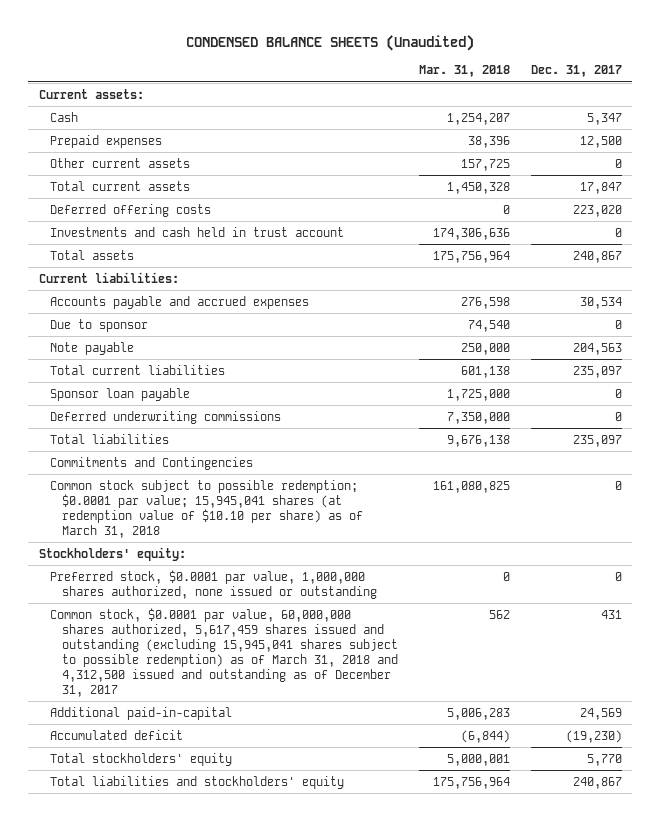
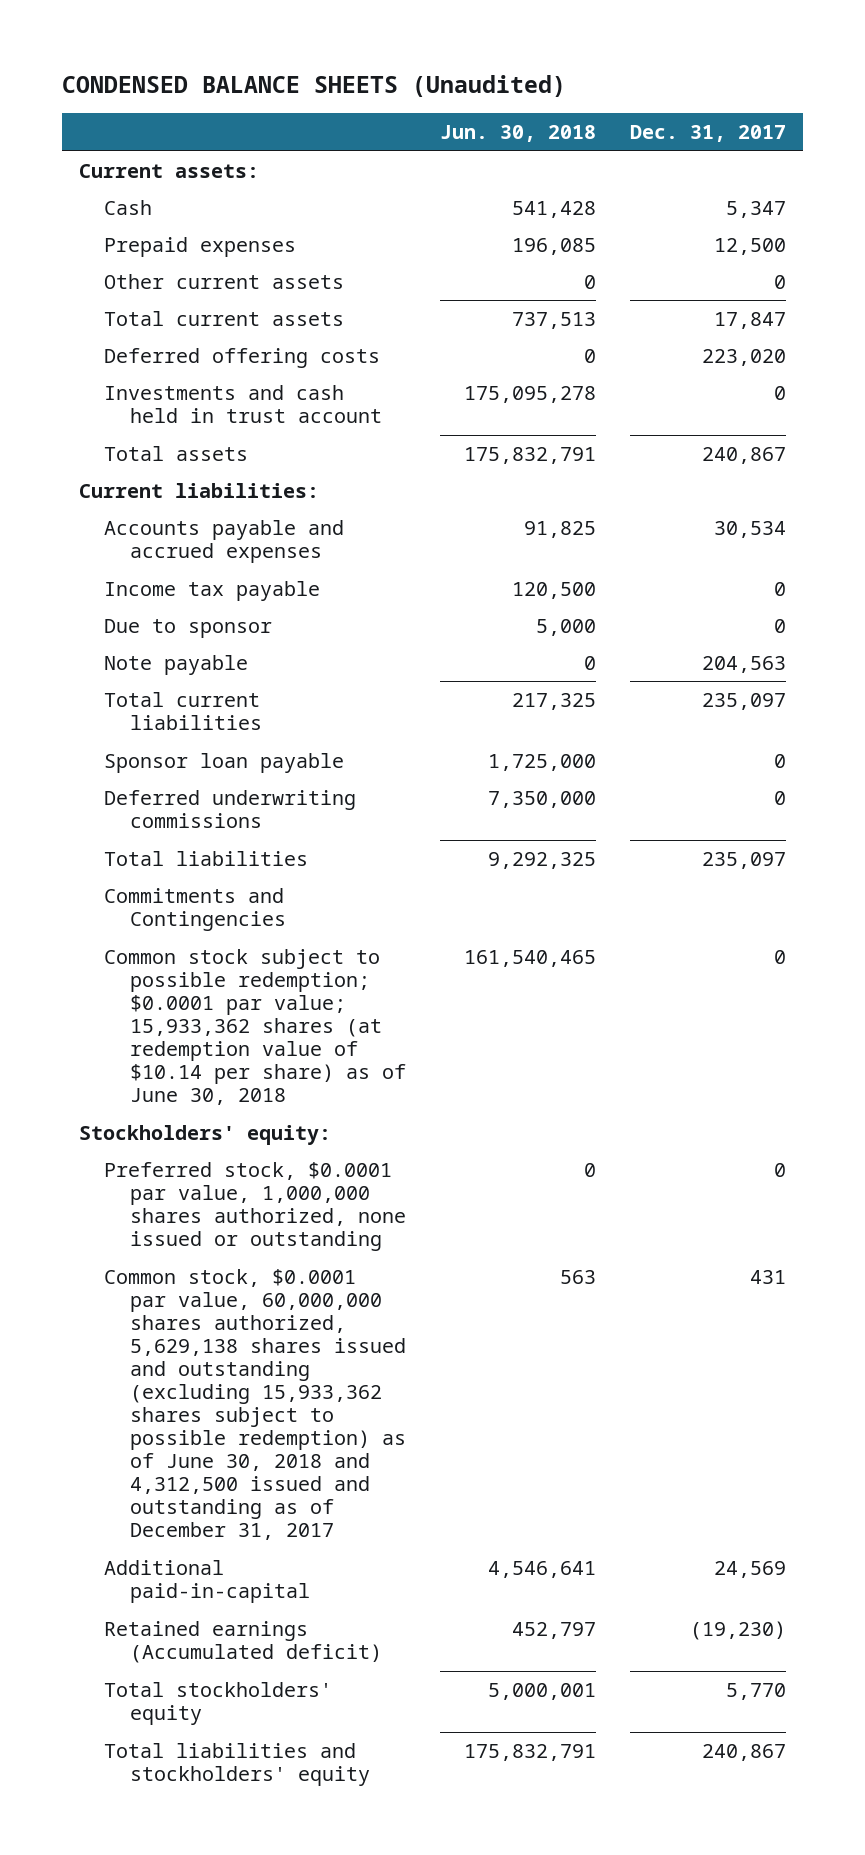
- | Mar. 31, 2018 | Dec. 31, 2017
+ | Jun. 30, 2018 | Dec. 31, 2017
+ Income tax payable | 120,500 | 0
- Common stock subject to possible redemption; $0.0001 par value; 15,945,041 shares (at redemption value of $10.10 per share) as of March 31, 2018 | 161,080,825 | 0
+ Common stock subject to possible redemption; $0.0001 par value; 15,933,362 shares (at redemption value of $10.14 per share) as of June 30, 2018 | 161,540,465 | 0
- Common stock, $0.0001 par value, 60,000,000 shares authorized, 5,617,459 shares issued and outstanding (excluding 15,945,041 shares subject to possible redemption) as of March 31, 2018 and 4,312,500 issued and outstanding as of December 31, 2017 | 562 | 431
+ Common stock, $0.0001 par value, 60,000,000 shares authorized, 5,629,138 shares issued and outstanding (excluding 15,933,362 shares subject to possible redemption) as of June 30, 2018 and 4,312,500 issued and outstanding as of December 31, 2017 | 563 | 431
- Accumulated deficit | (6,844) | (19,230)
+ Retained earnings (Accumulated deficit) | 452,797 | (19,230)

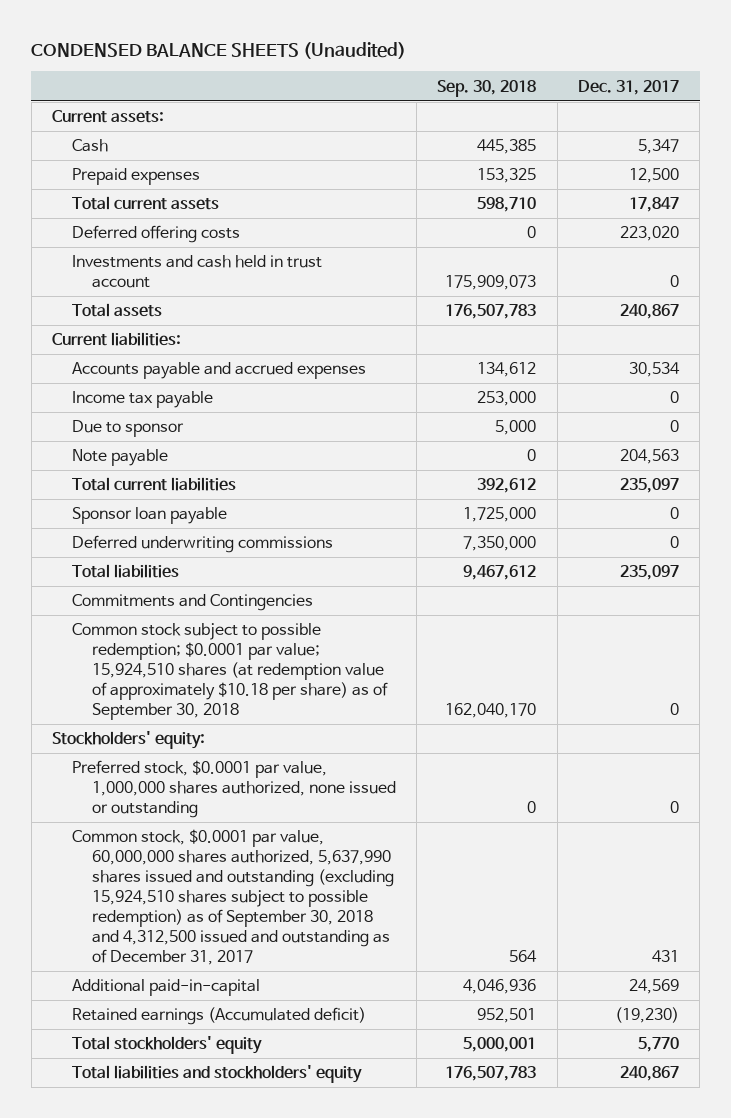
- | Jun. 30, 2018 | Dec. 31, 2017
+ | Sep. 30, 2018 | Dec. 31, 2017
- Other current assets | 0 | 0
- Common stock subject to possible redemption; $0.0001 par value; 15,933,362 shares (at redemption value of $10.14 per share) as of June 30, 2018 | 161,540,465 | 0
+ Common stock subject to possible redemption; $0.0001 par value; 15,924,510 shares (at redemption value of approximately $10.18 per share) as of September 30, 2018 | 162,040,170 | 0
- Common stock, $0.0001 par value, 60,000,000 shares authorized, 5,629,138 shares issued and outstanding (excluding 15,933,362 shares subject to possible redemption) as of June 30, 2018 and 4,312,500 issued and outstanding as of December 31, 2017 | 563 | 431
+ Common stock, $0.0001 par value, 60,000,000 shares authorized, 5,637,990 shares issued and outstanding (excluding 15,924,510 shares subject to possible redemption) as of September 30, 2018 and 4,312,500 issued and outstanding as of December 31, 2017 | 564 | 431

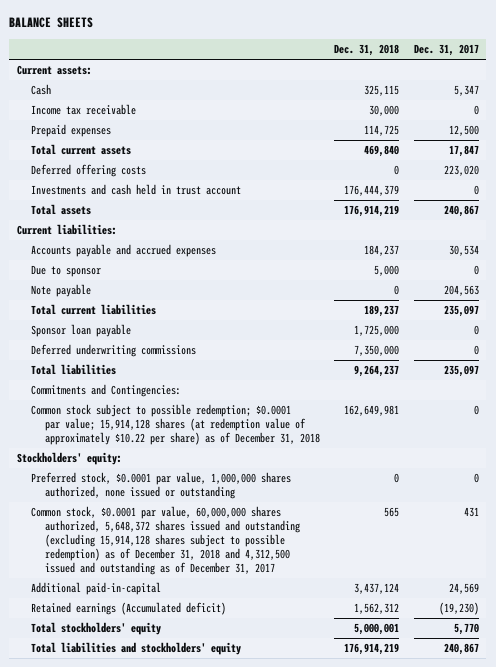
- CONDENSED BALANCE SHEETS (Unaudited)
+ BALANCE SHEETS
- | Sep. 30, 2018 | Dec. 31, 2017
+ | Dec. 31, 2018 | Dec. 31, 2017
+ Income tax receivable | 30,000 | 0
- Income tax payable | 253,000 | 0
- Commitments and Contingencies
- Common stock subject to possible redemption; $0.0001 par value; 15,924,510 shares (at redemption value of approximately $10.18 per share) as of September 30, 2018 | 162,040,170 | 0
+ Commitments and Contingencies:
+ Common stock subject to possible redemption; $0.0001 par value; 15,914,128 shares (at redemption value of approximately $10.22 per share) as of December 31, 2018 | 162,649,981 | 0
- Common stock, $0.0001 par value, 60,000,000 shares authorized, 5,637,990 shares issued and outstanding (excluding 15,924,510 shares subject to possible redemption) as of September 30, 2018 and 4,312,500 issued and outstanding as of December 31, 2017 | 564 | 431
+ Common stock, $0.0001 par value, 60,000,000 shares authorized, 5,648,372 shares issued and outstanding (excluding 15,914,128 shares subject to possible redemption) as of December 31, 2018 and 4,312,500 issued and outstanding as of December 31, 2017 | 565 | 431

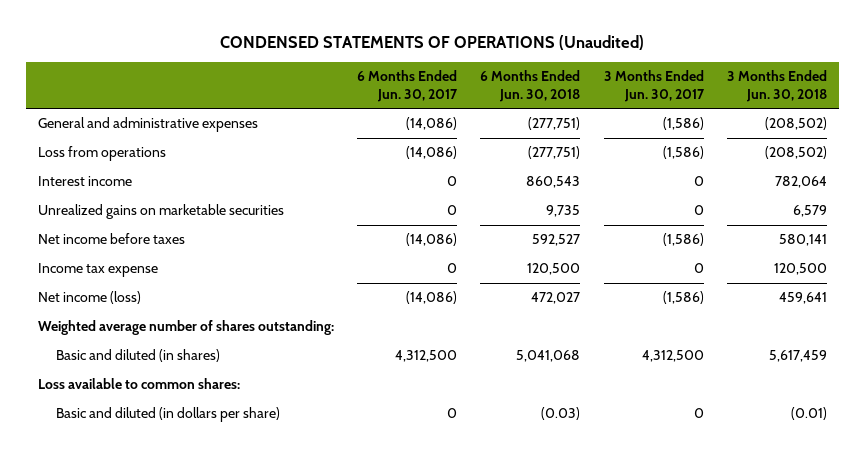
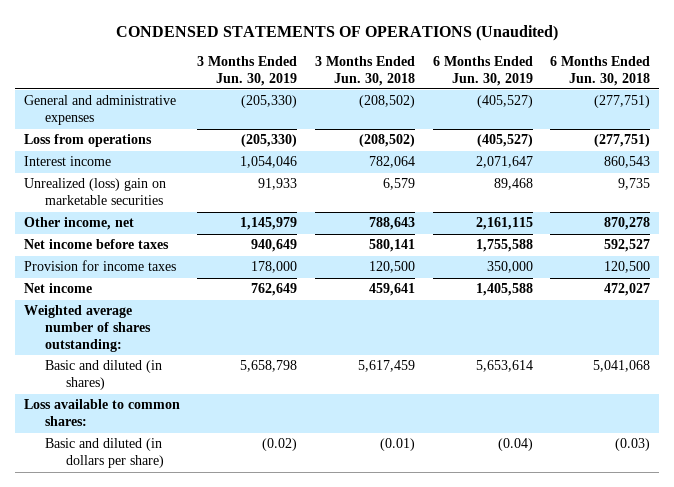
- | 6 Months Ended Jun. 30, 2017 | 6 Months Ended Jun. 30, 2018 | 3 Months Ended Jun. 30, 2017 | 3 Months Ended Jun. 30, 2018
+ | 3 Months Ended Jun. 30, 2019 | 3 Months Ended Jun. 30, 2018 | 6 Months Ended Jun. 30, 2019 | 6 Months Ended Jun. 30, 2018
- Unrealized gains on marketable securities | 0 | 9,735 | 0 | 6,579
+ Unrealized (loss) gain on marketable securities | 91,933 | 6,579 | 89,468 | 9,735
+ Other income, net | 1,145,979 | 788,643 | 2,161,115 | 870,278
- Income tax expense | 0 | 120,500 | 0 | 120,500
- Net income (loss) | (14,086) | 472,027 | (1,586) | 459,641
+ Provision for income taxes | 178,000 | 120,500 | 350,000 | 120,500
+ Net income | 762,649 | 459,641 | 1,405,588 | 472,027

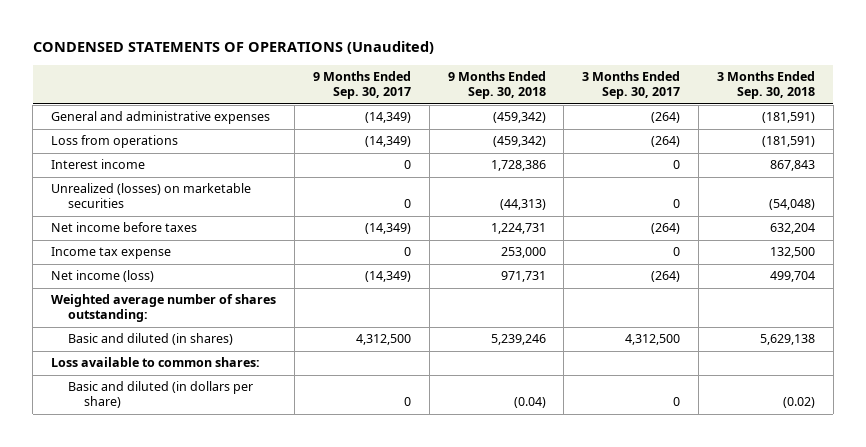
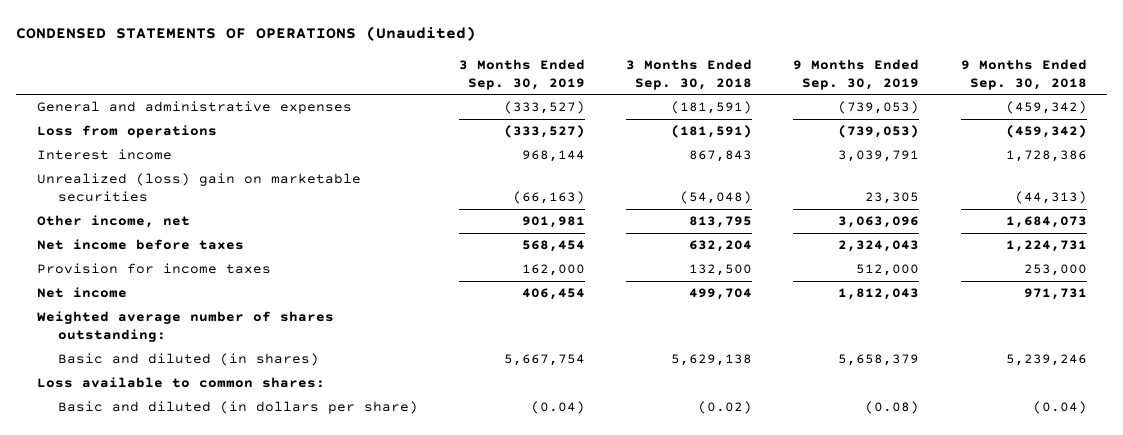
- | 9 Months Ended Sep. 30, 2017 | 9 Months Ended Sep. 30, 2018 | 3 Months Ended Sep. 30, 2017 | 3 Months Ended Sep. 30, 2018
+ | 3 Months Ended Sep. 30, 2019 | 3 Months Ended Sep. 30, 2018 | 9 Months Ended Sep. 30, 2019 | 9 Months Ended Sep. 30, 2018
- Unrealized (losses) on marketable securities | 0 | (44,313) | 0 | (54,048)
+ Unrealized (loss) gain on marketable securities | (66,163) | (54,048) | 23,305 | (44,313)
+ Other income, net | 901,981 | 813,795 | 3,063,096 | 1,684,073
- Income tax expense | 0 | 253,000 | 0 | 132,500
- Net income (loss) | (14,349) | 971,731 | (264) | 499,704
+ Provision for income taxes | 162,000 | 132,500 | 512,000 | 253,000
+ Net income | 406,454 | 499,704 | 1,812,043 | 971,731

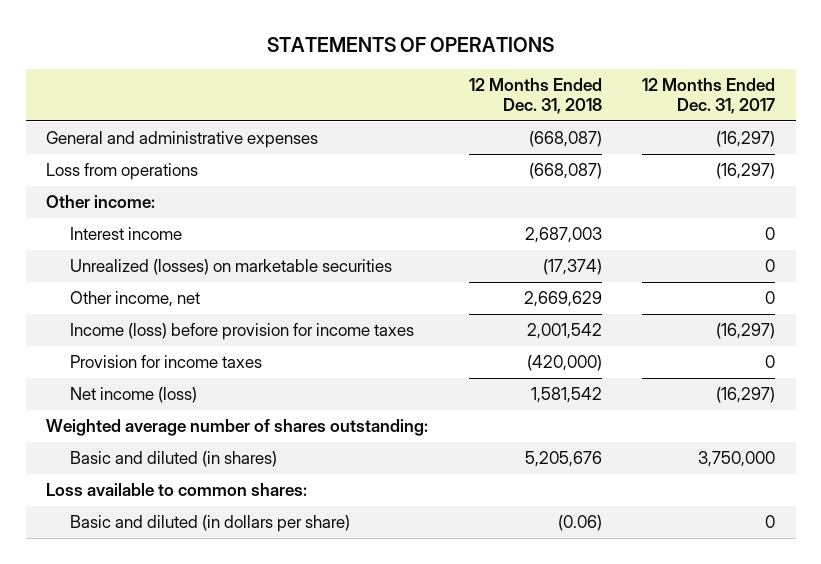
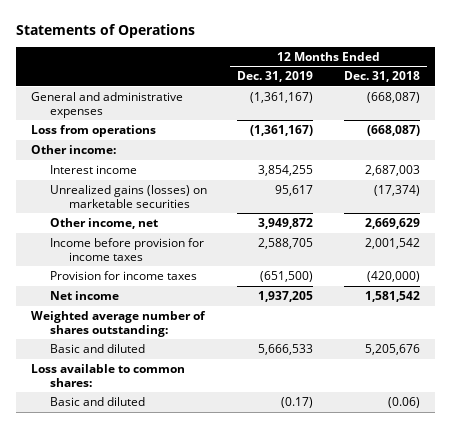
- STATEMENTS OF OPERATIONS
+ Statements of Operations
- | 12 Months Ended Dec. 31, 2018 | 12 Months Ended Dec. 31, 2017
+ | 12 Months Ended Dec. 31, 2019 | 12 Months Ended Dec. 31, 2018
- Unrealized (losses) on marketable securities | (17,374) | 0
+ Unrealized gains (losses) on marketable securities | 95,617 | (17,374)
- Income (loss) before provision for income taxes | 2,001,542 | (16,297)
+ Income before provision for income taxes | 2,588,705 | 2,001,542
- Net income (loss) | 1,581,542 | (16,297)
+ Net income | 1,937,205 | 1,581,542
- Basic and diluted (in shares) | 5,205,676 | 3,750,000
+ Basic and diluted | 5,666,533 | 5,205,676
- Basic and diluted (in dollars per share) | (0.06) | 0
+ Basic and diluted | (0.17) | (0.06)

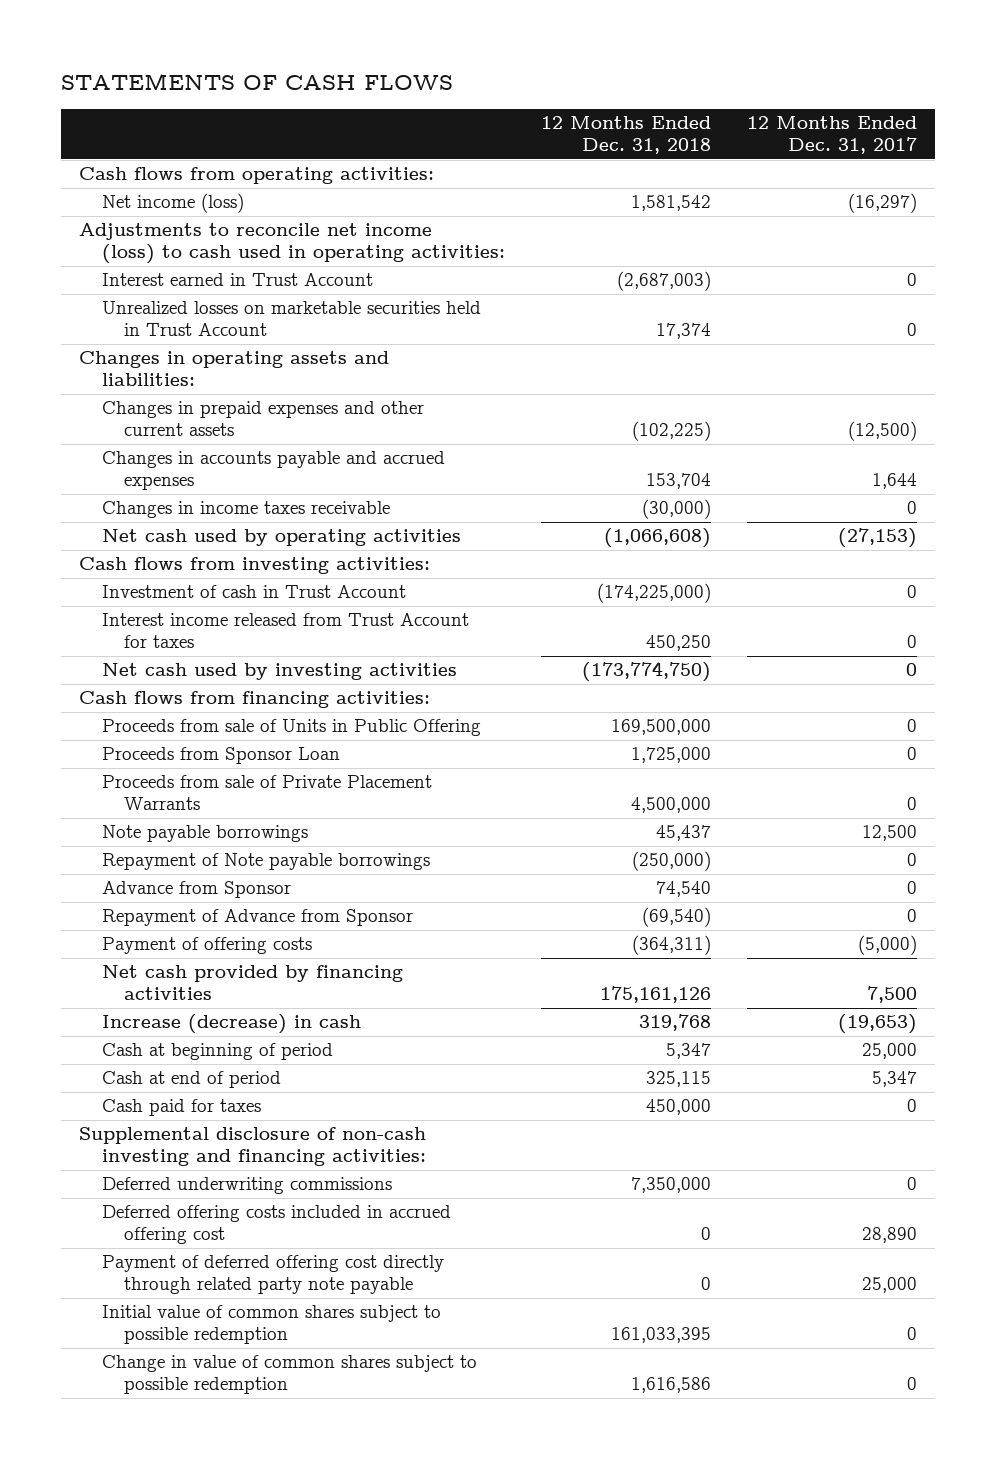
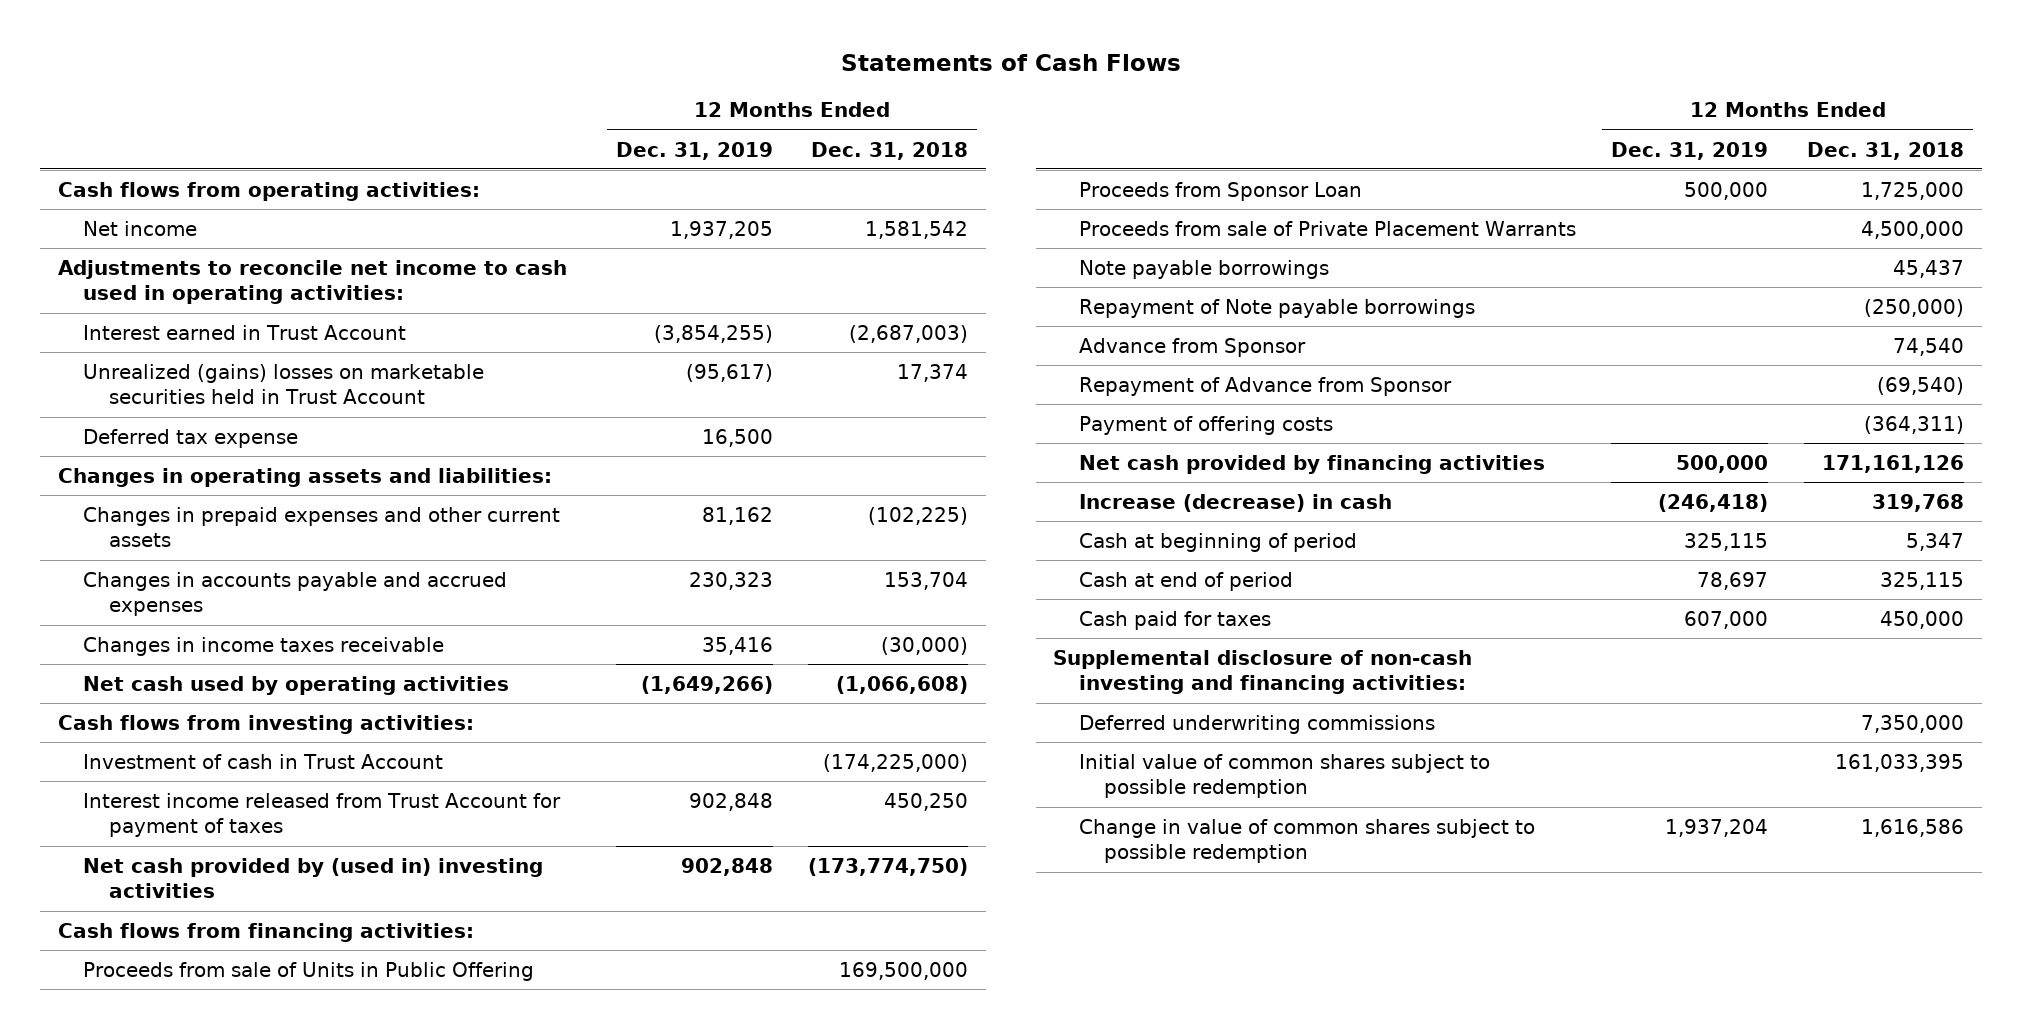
- STATEMENTS OF CASH FLOWS
+ Statements of Cash Flows
- | 12 Months Ended Dec. 31, 2018 | 12 Months Ended Dec. 31, 2017
+ | 12 Months Ended Dec. 31, 2019 | 12 Months Ended Dec. 31, 2018
- Net income (loss) | 1,581,542 | (16,297)
- Adjustments to reconcile net income (loss) to cash used in operating activities:
+ Net income | 1,937,205 | 1,581,542
+ Adjustments to reconcile net income to cash used in operating activities:
- Unrealized losses on marketable securities held in Trust Account | 17,374 | 0
+ Unrealized (gains) losses on marketable securities held in Trust Account | (95,617) | 17,374
+ Deferred tax expense | 16,500 |
- Interest income released from Trust Account for taxes | 450,250 | 0
- Net cash used by investing activities | (173,774,750) | 0
+ Interest income released from Trust Account for payment of taxes | 902,848 | 450,250
+ Net cash provided by (used in) investing activities | 902,848 | (173,774,750)
- Net cash provided by financing activities | 175,161,126 | 7,500
+ Net cash provided by financing activities | 500,000 | 171,161,126
- Deferred offering costs included in accrued offering cost | 0 | 28,890
- Payment of deferred offering cost directly through related party note payable | 0 | 25,000

